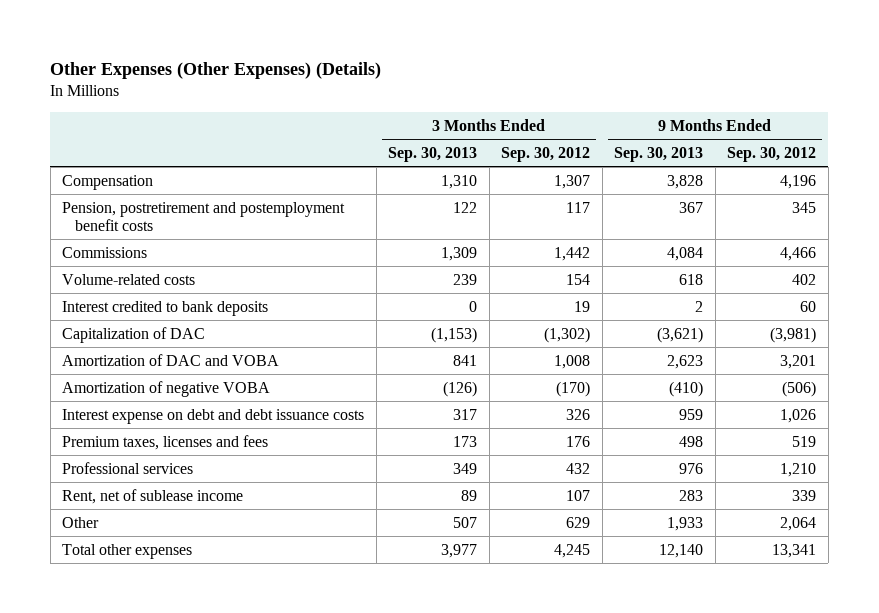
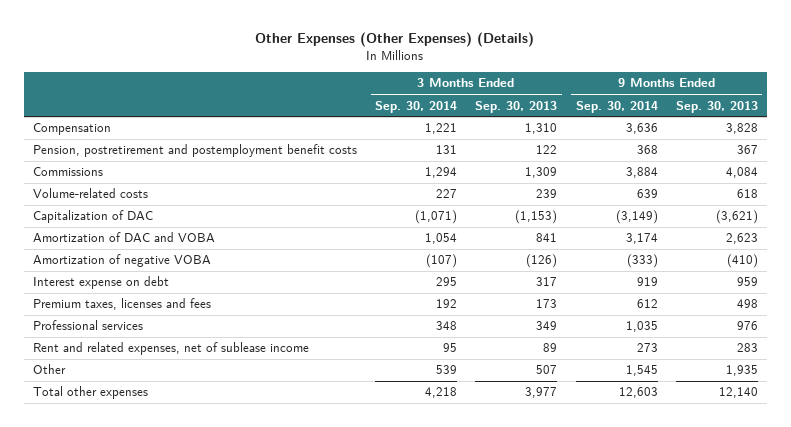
- | 3 Months Ended Sep. 30, 2013 | 3 Months Ended Sep. 30, 2012 | 9 Months Ended Sep. 30, 2013 | 9 Months Ended Sep. 30, 2012
+ | 3 Months Ended Sep. 30, 2014 | 3 Months Ended Sep. 30, 2013 | 9 Months Ended Sep. 30, 2014 | 9 Months Ended Sep. 30, 2013
- Interest credited to bank deposits | 0 | 19 | 2 | 60
- Interest expense on debt and debt issuance costs | 317 | 326 | 959 | 1,026
+ Interest expense on debt | 295 | 317 | 919 | 959
- Rent, net of sublease income | 89 | 107 | 283 | 339
- Other | 507 | 629 | 1,933 | 2,064
+ Rent and related expenses, net of sublease income | 95 | 89 | 273 | 283
+ Other | 539 | 507 | 1,545 | 1,935

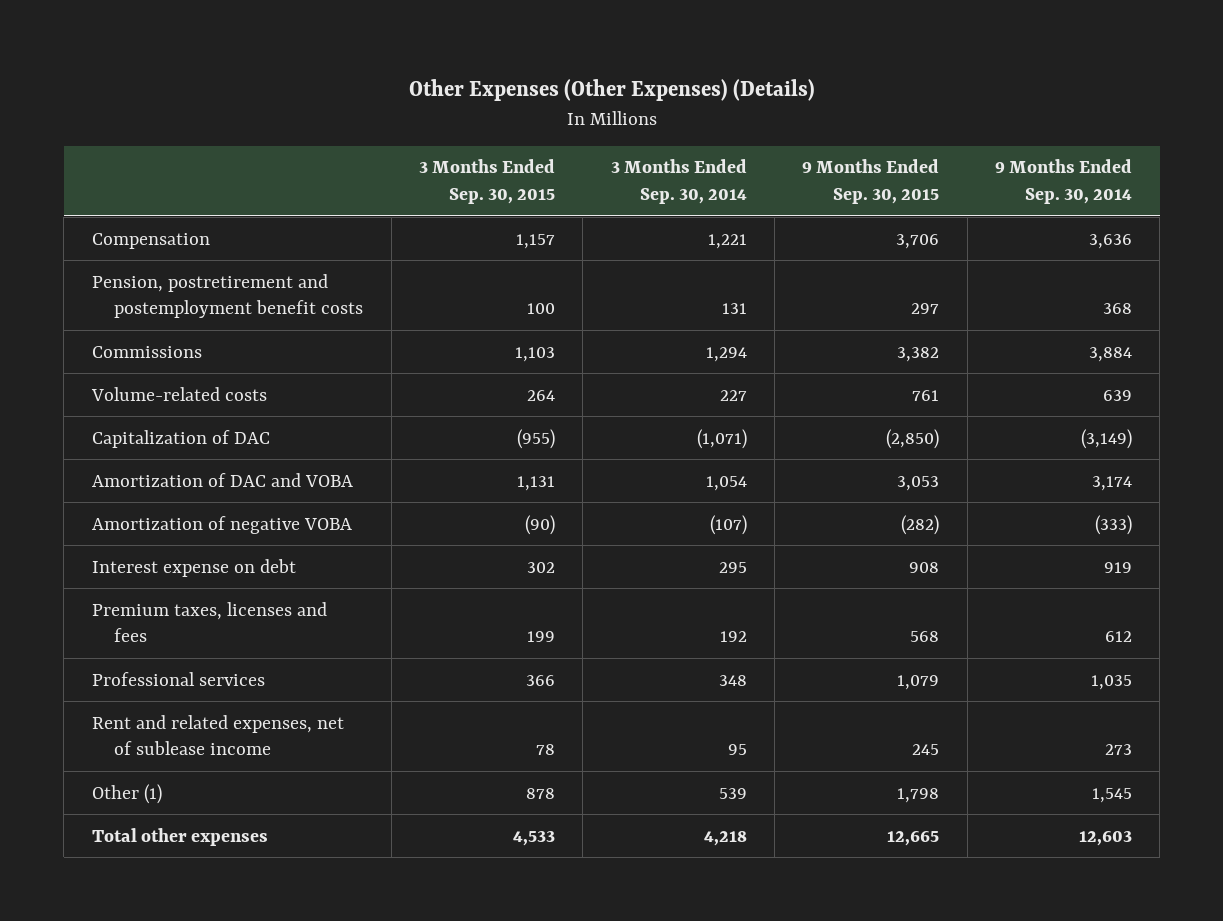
- | 3 Months Ended Sep. 30, 2014 | 3 Months Ended Sep. 30, 2013 | 9 Months Ended Sep. 30, 2014 | 9 Months Ended Sep. 30, 2013
+ | 3 Months Ended Sep. 30, 2015 | 3 Months Ended Sep. 30, 2014 | 9 Months Ended Sep. 30, 2015 | 9 Months Ended Sep. 30, 2014
- Other | 539 | 507 | 1,545 | 1,935
+ Other (1) | 878 | 539 | 1,798 | 1,545

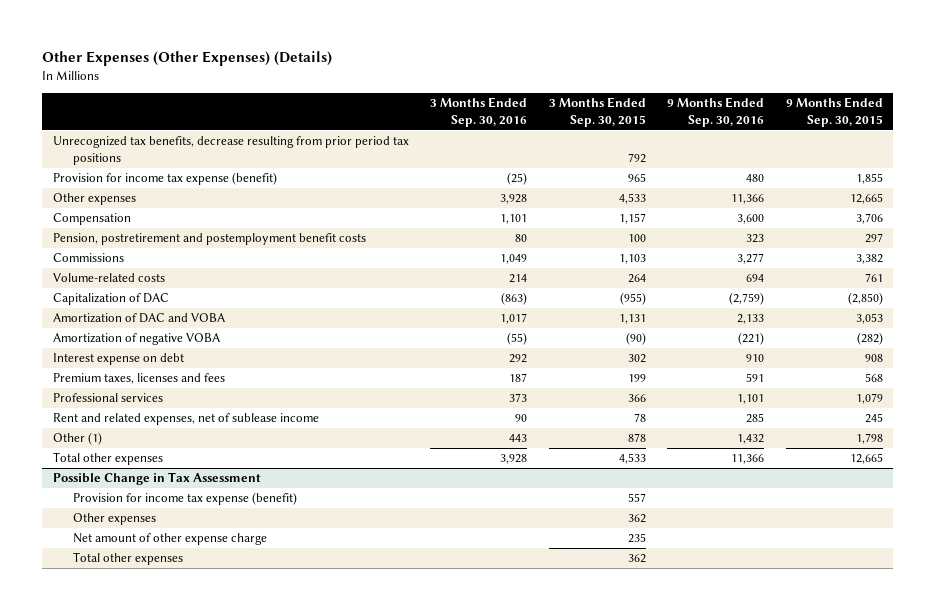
- | 3 Months Ended Sep. 30, 2015 | 3 Months Ended Sep. 30, 2014 | 9 Months Ended Sep. 30, 2015 | 9 Months Ended Sep. 30, 2014
+ | 3 Months Ended Sep. 30, 2016 | 3 Months Ended Sep. 30, 2015 | 9 Months Ended Sep. 30, 2016 | 9 Months Ended Sep. 30, 2015
+ Unrecognized tax benefits, decrease resulting from prior period tax positions | | 792 | |
+ Provision for income tax expense (benefit) | (25) | 965 | 480 | 1,855
+ Other expenses | 3,928 | 4,533 | 11,366 | 12,665
+ Possible Change in Tax Assessment
+ Provision for income tax expense (benefit) | | 557 | |
+ Other expenses | | 362 | |
+ Net amount of other expense charge | | 235 | |
+ Total other expenses | | 362 | |

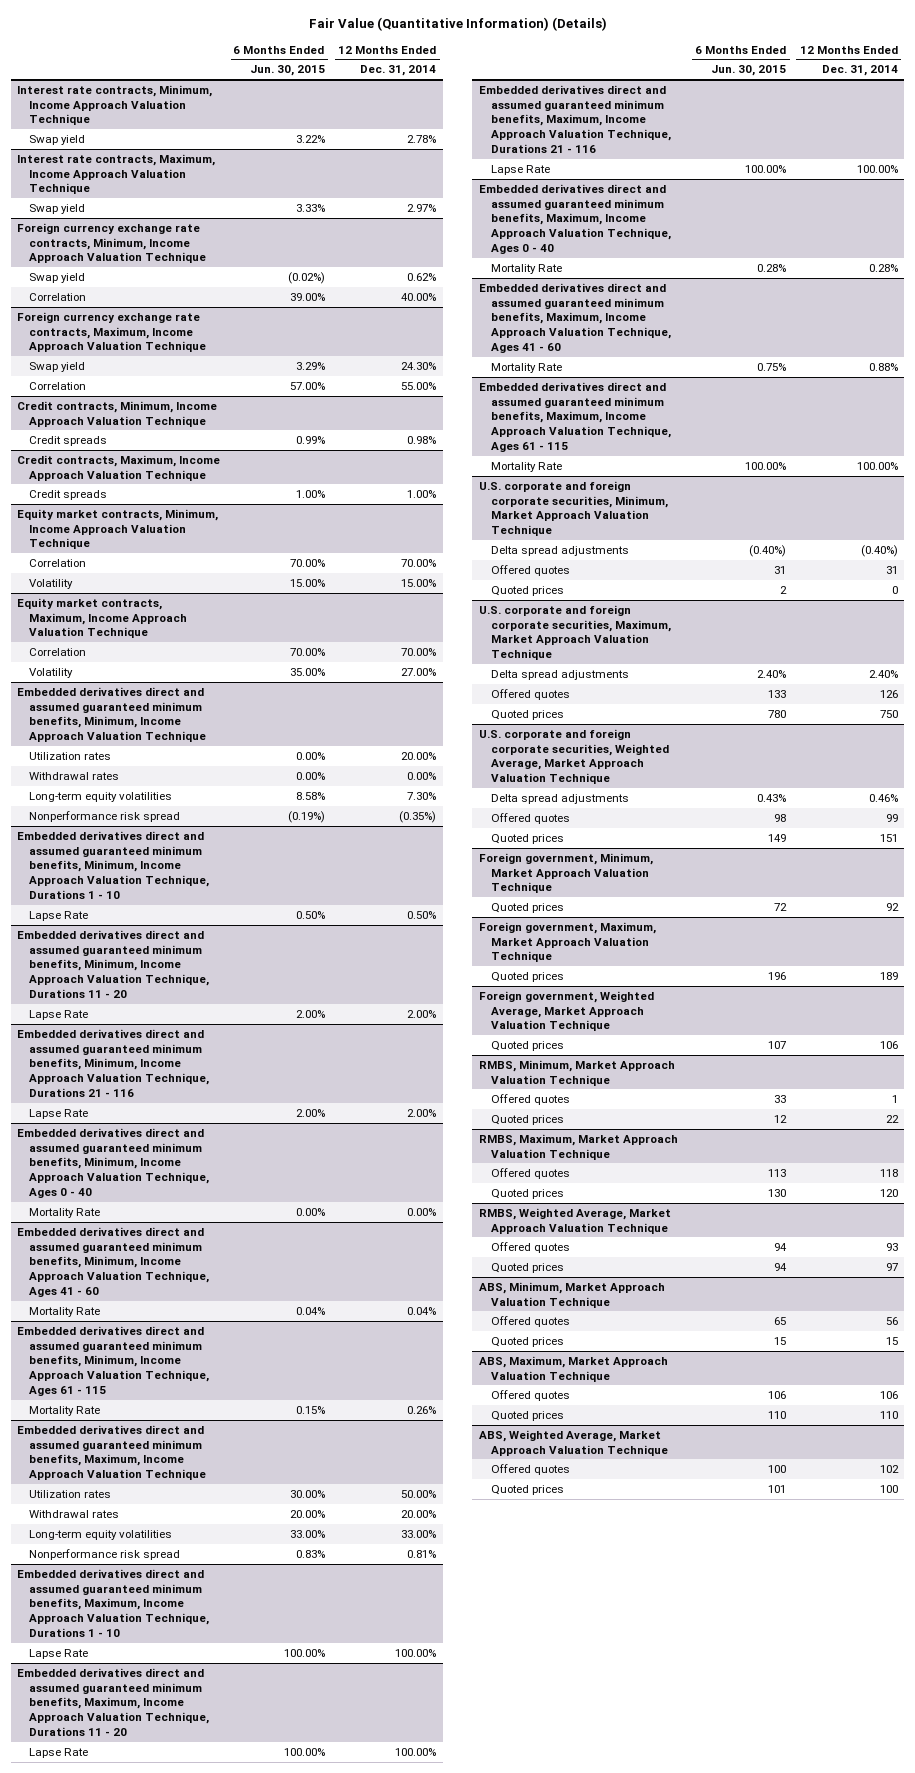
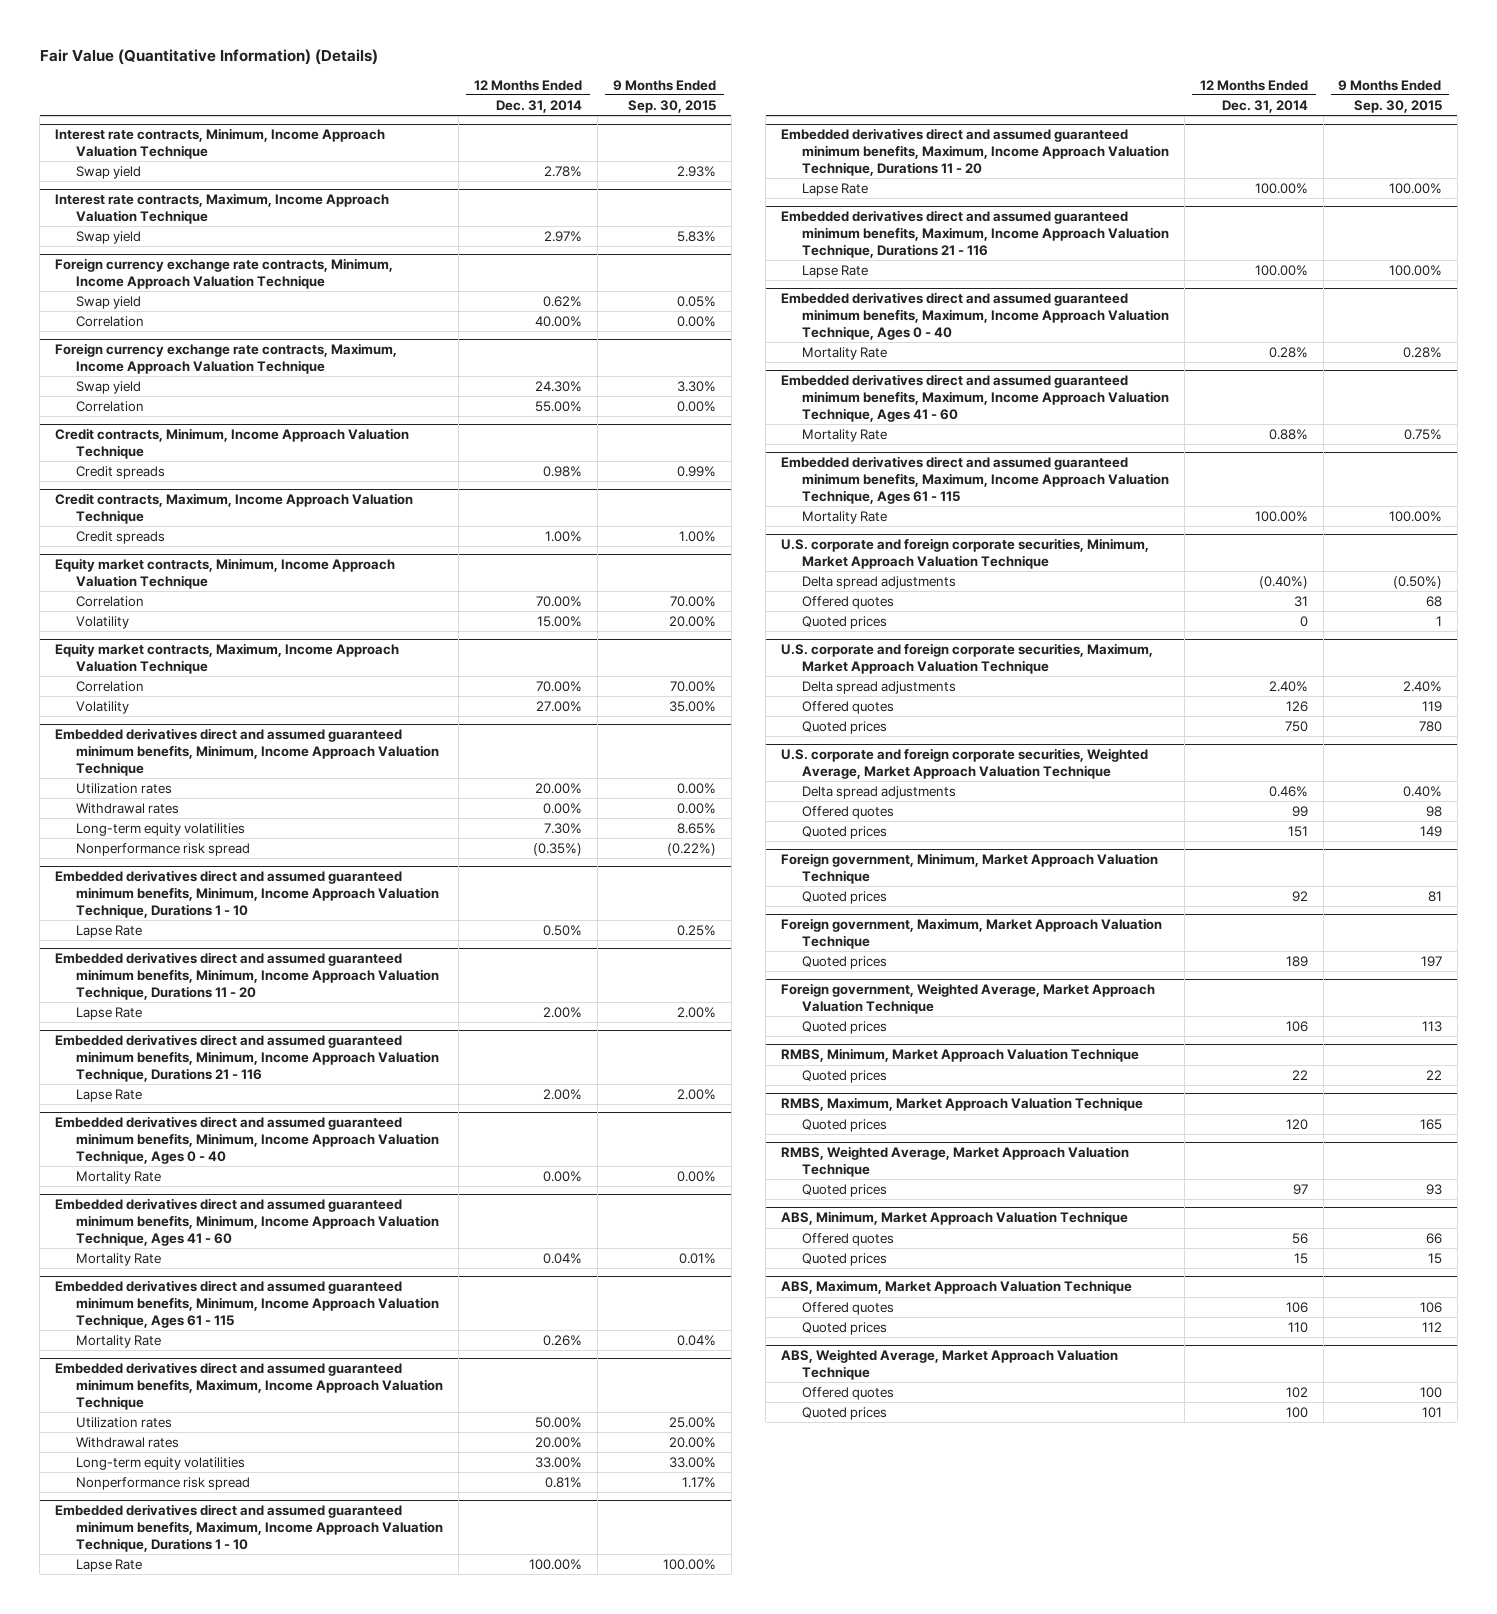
- | 6 Months Ended Jun. 30, 2015 | 12 Months Ended Dec. 31, 2014
+ | 12 Months Ended Dec. 31, 2014 | 9 Months Ended Sep. 30, 2015
@ RMBS, Minimum, Market Approach Valuation Technique
- Offered quotes | 33 | 1
@ RMBS, Maximum, Market Approach Valuation Technique
- Offered quotes | 113 | 118
@ RMBS, Weighted Average, Market Approach Valuation Technique
- Offered quotes | 94 | 93

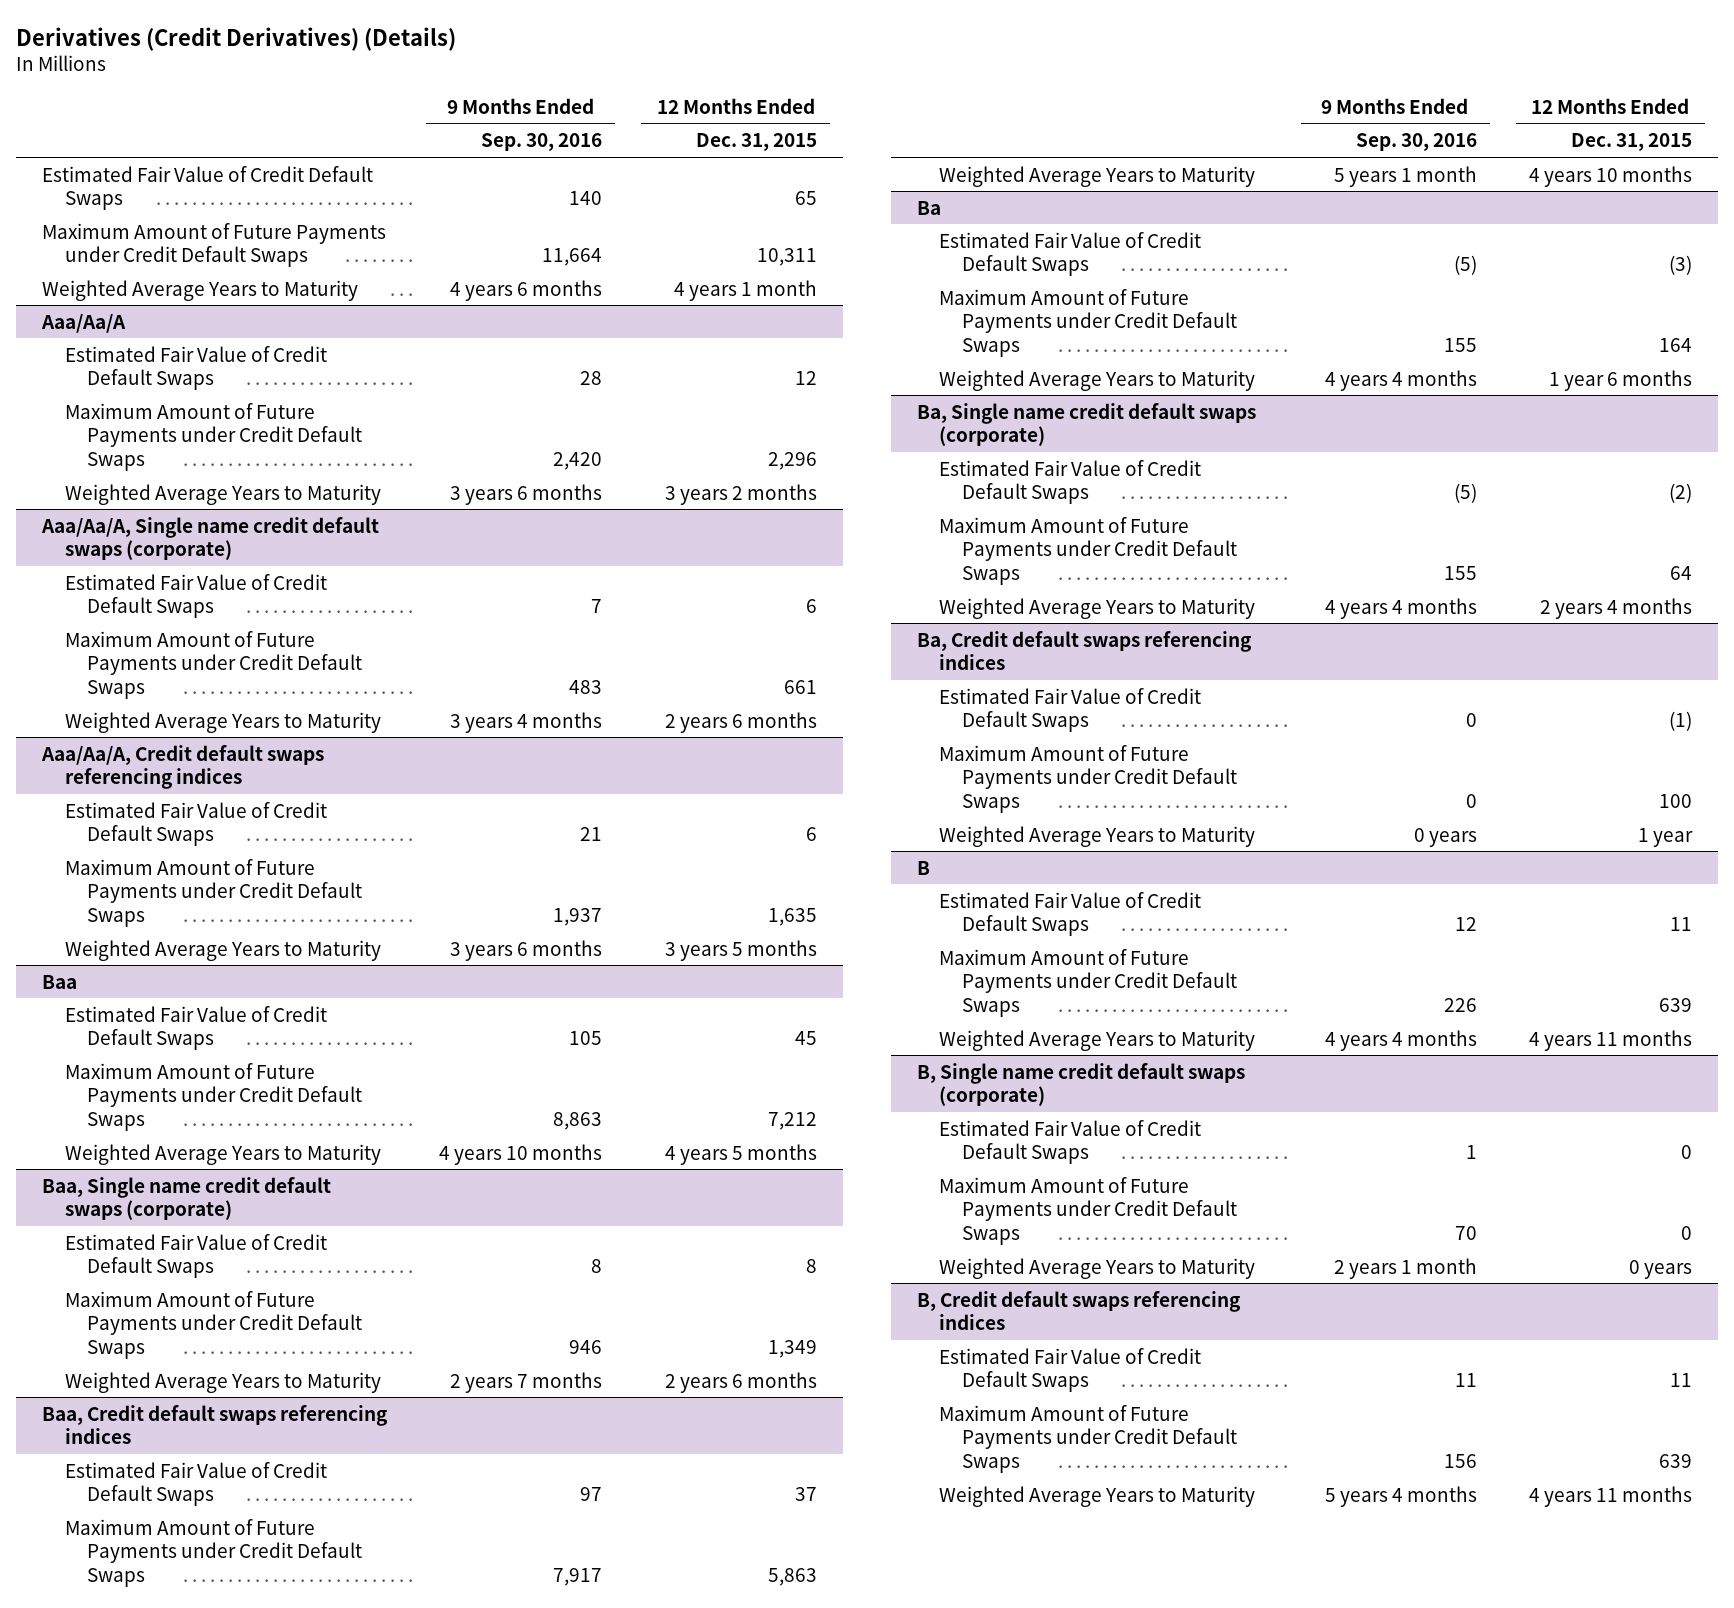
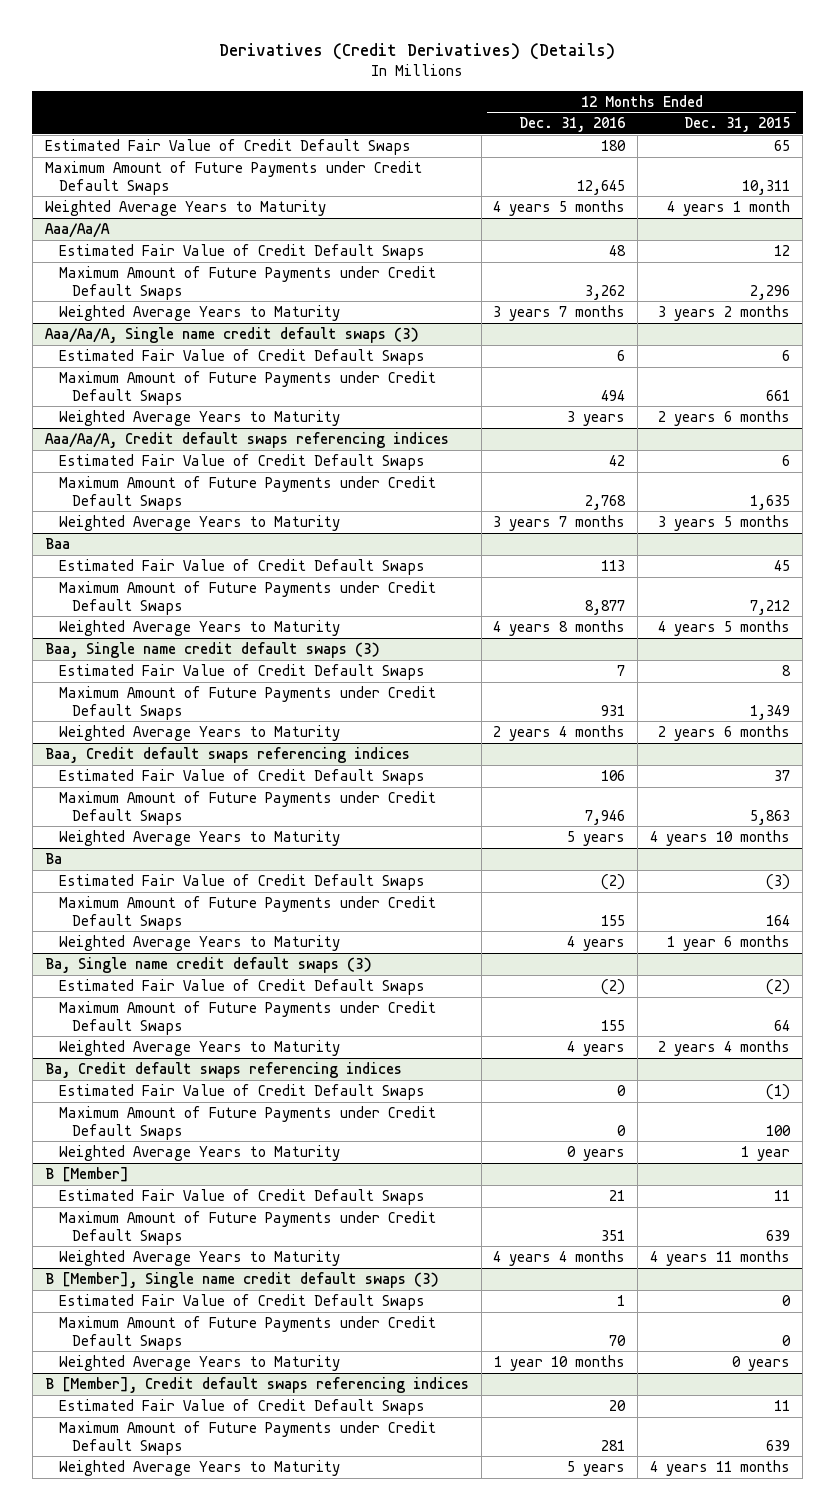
- | 9 Months Ended Sep. 30, 2016 | 12 Months Ended Dec. 31, 2015
+ | 12 Months Ended Dec. 31, 2016 | 12 Months Ended Dec. 31, 2015
- Aaa/Aa/A, Single name credit default swaps (corporate)
+ Aaa/Aa/A, Single name credit default swaps (3)
- Baa, Single name credit default swaps (corporate)
+ Baa, Single name credit default swaps (3)
- Ba, Single name credit default swaps (corporate)
+ Ba, Single name credit default swaps (3)
- B
+ B [Member]
- B, Single name credit default swaps (corporate)
+ B [Member], Single name credit default swaps (3)
- B, Credit default swaps referencing indices
+ B [Member], Credit default swaps referencing indices

